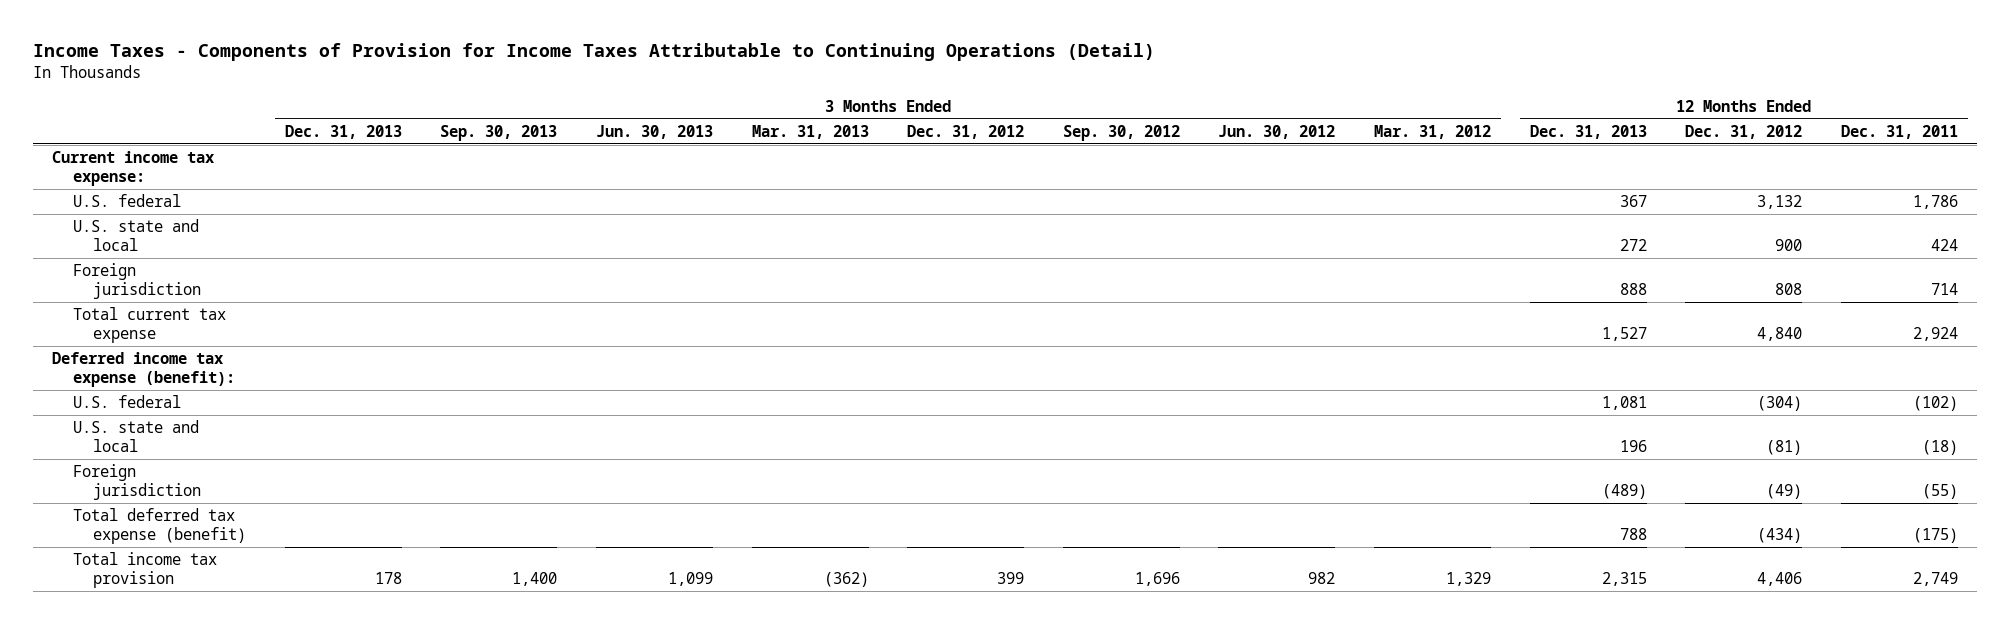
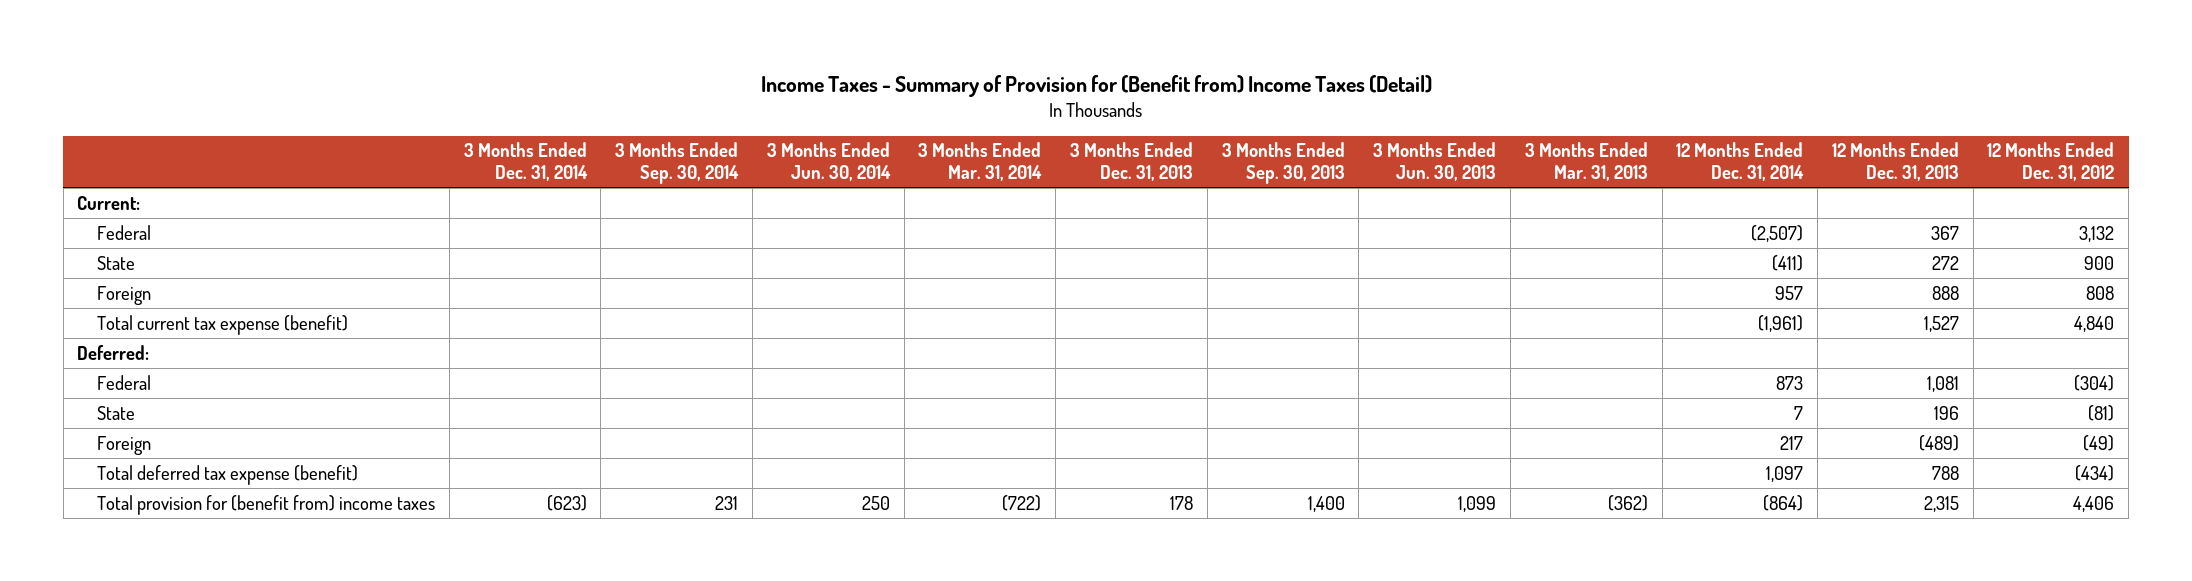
- Income Taxes - Components of Provision for Income Taxes Attributable to Continuing Operations (Detail)
+ Income Taxes - Summary of Provision for (Benefit from) Income Taxes (Detail)
- | 3 Months Ended Dec. 31, 2013 | 3 Months Ended Sep. 30, 2013 | 3 Months Ended Jun. 30, 2013 | 3 Months Ended Mar. 31, 2013 | 3 Months Ended Dec. 31, 2012 | 3 Months Ended Sep. 30, 2012 | 3 Months Ended Jun. 30, 2012 | 3 Months Ended Mar. 31, 2012 | 12 Months Ended Dec. 31, 2013 | 12 Months Ended Dec. 31, 2012 | 12 Months Ended Dec. 31, 2011
+ | 3 Months Ended Dec. 31, 2014 | 3 Months Ended Sep. 30, 2014 | 3 Months Ended Jun. 30, 2014 | 3 Months Ended Mar. 31, 2014 | 3 Months Ended Dec. 31, 2013 | 3 Months Ended Sep. 30, 2013 | 3 Months Ended Jun. 30, 2013 | 3 Months Ended Mar. 31, 2013 | 12 Months Ended Dec. 31, 2014 | 12 Months Ended Dec. 31, 2013 | 12 Months Ended Dec. 31, 2012
- Current income tax expense:
- U.S. federal | | | | | | | | | 367 | 3,132 | 1,786
- U.S. state and local | | | | | | | | | 272 | 900 | 424
- Foreign jurisdiction | | | | | | | | | 888 | 808 | 714
- Total current tax expense | | | | | | | | | 1,527 | 4,840 | 2,924
- Deferred income tax expense (benefit):
- U.S. federal | | | | | | | | | 1,081 | (304) | (102)
- U.S. state and local | | | | | | | | | 196 | (81) | (18)
- Foreign jurisdiction | | | | | | | | | (489) | (49) | (55)
+ Current:
+ Federal | | | | | | | | | (2,507) | 367 | 3,132
+ State | | | | | | | | | (411) | 272 | 900
+ Foreign | | | | | | | | | 957 | 888 | 808
+ Total current tax expense (benefit) | | | | | | | | | (1,961) | 1,527 | 4,840
+ Deferred:
+ Federal | | | | | | | | | 873 | 1,081 | (304)
+ State | | | | | | | | | 7 | 196 | (81)
+ Foreign | | | | | | | | | 217 | (489) | (49)
- Total income tax provision | 178 | 1,400 | 1,099 | (362) | 399 | 1,696 | 982 | 1,329 | 2,315 | 4,406 | 2,749
+ Total provision for (benefit from) income taxes | (623) | 231 | 250 | (722) | 178 | 1,400 | 1,099 | (362) | (864) | 2,315 | 4,406

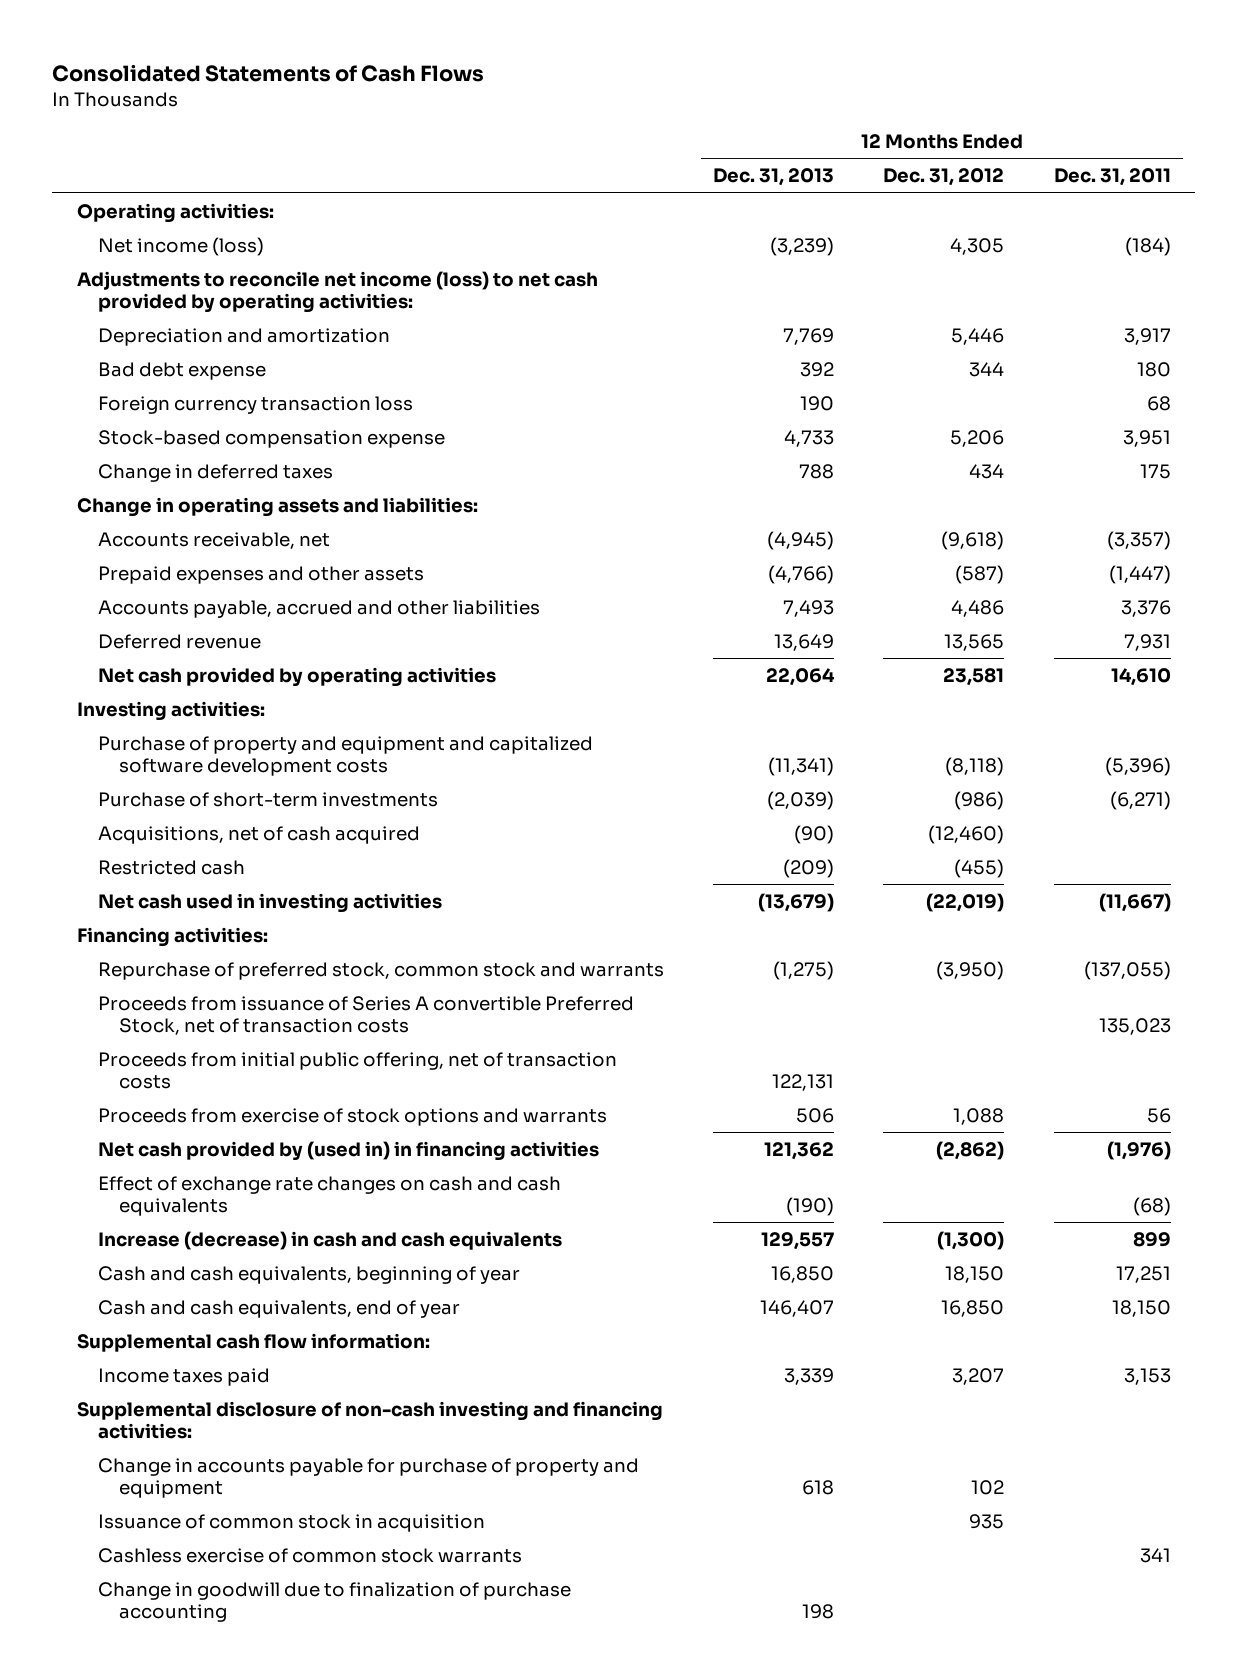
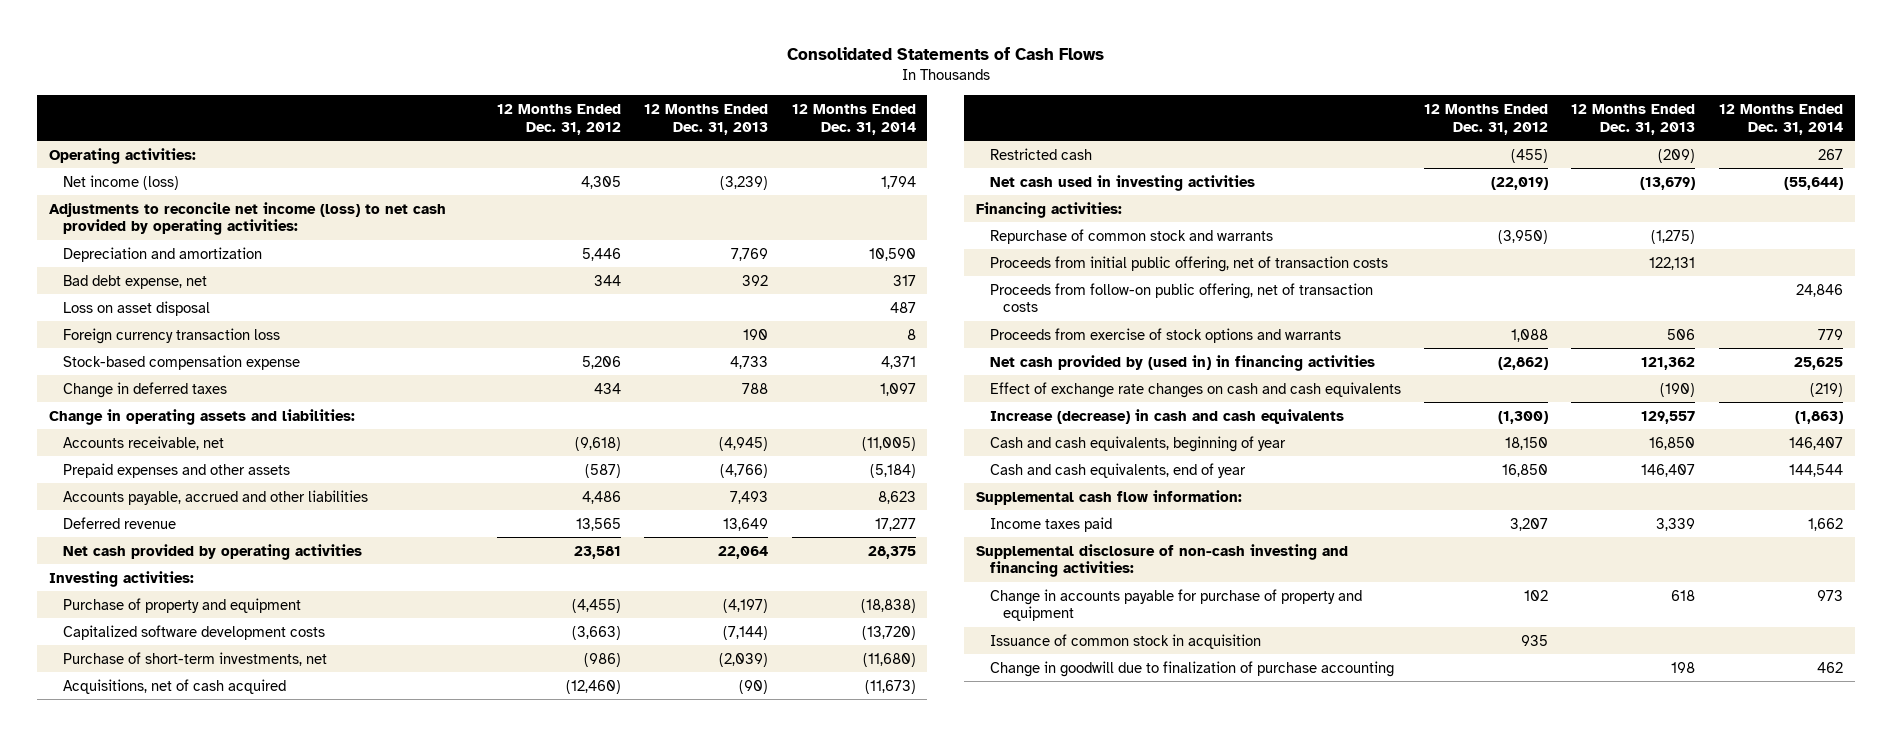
- | 12 Months Ended Dec. 31, 2013 | 12 Months Ended Dec. 31, 2012 | 12 Months Ended Dec. 31, 2011
+ | 12 Months Ended Dec. 31, 2012 | 12 Months Ended Dec. 31, 2013 | 12 Months Ended Dec. 31, 2014
- Bad debt expense | 392 | 344 | 180
+ Bad debt expense, net | 344 | 392 | 317
+ Loss on asset disposal | | | 487
- Purchase of property and equipment and capitalized software development costs | (11,341) | (8,118) | (5,396)
- Purchase of short-term investments | (2,039) | (986) | (6,271)
+ Purchase of property and equipment | (4,455) | (4,197) | (18,838)
+ Capitalized software development costs | (3,663) | (7,144) | (13,720)
+ Purchase of short-term investments, net | (986) | (2,039) | (11,680)
- Repurchase of preferred stock, common stock and warrants | (1,275) | (3,950) | (137,055)
- Proceeds from issuance of Series A convertible Preferred Stock, net of transaction costs | | | 135,023
+ Repurchase of common stock and warrants | (3,950) | (1,275) |
+ Proceeds from follow-on public offering, net of transaction costs | | | 24,846
- Cashless exercise of common stock warrants | | | 341

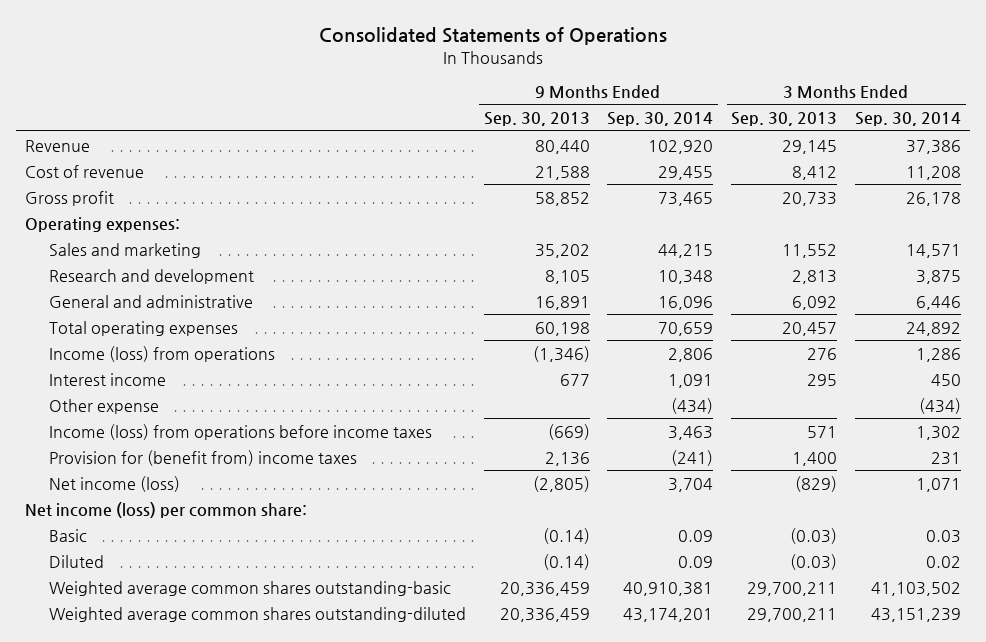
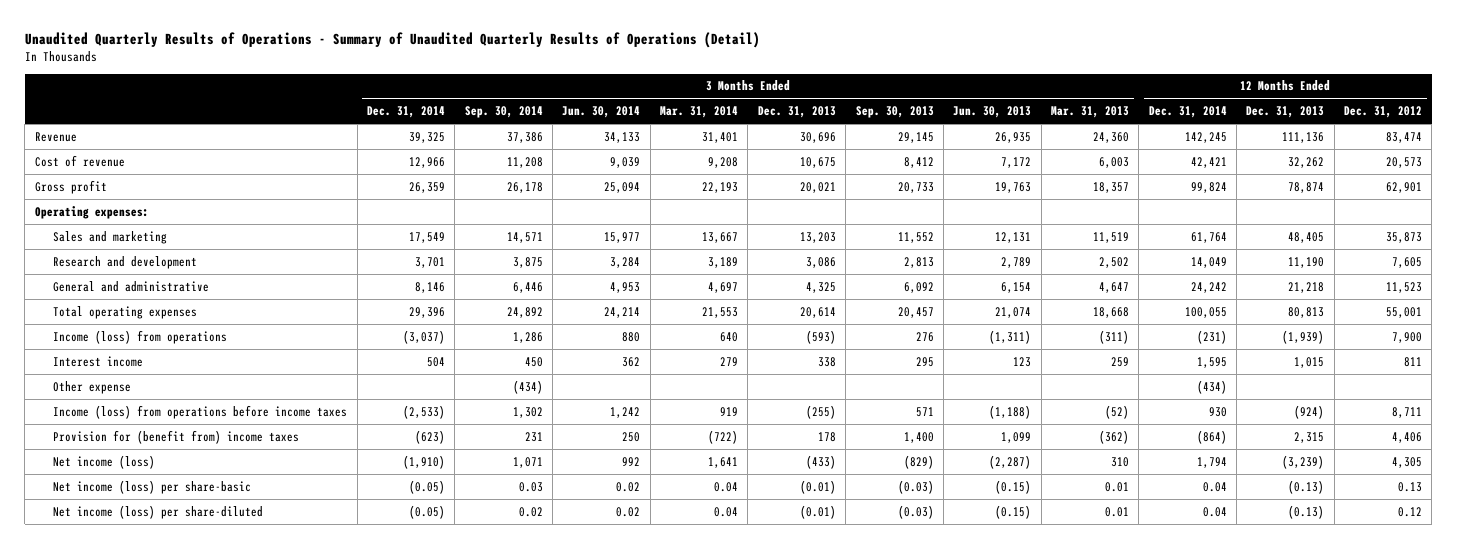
- Consolidated Statements of Operations
+ Unaudited Quarterly Results of Operations - Summary of Unaudited Quarterly Results of Operations (Detail)
- | 9 Months Ended Sep. 30, 2013 | 9 Months Ended Sep. 30, 2014 | 3 Months Ended Sep. 30, 2013 | 3 Months Ended Sep. 30, 2014
+ | 3 Months Ended Dec. 31, 2014 | 3 Months Ended Sep. 30, 2014 | 3 Months Ended Jun. 30, 2014 | 3 Months Ended Mar. 31, 2014 | 3 Months Ended Dec. 31, 2013 | 3 Months Ended Sep. 30, 2013 | 3 Months Ended Jun. 30, 2013 | 3 Months Ended Mar. 31, 2013 | 12 Months Ended Dec. 31, 2014 | 12 Months Ended Dec. 31, 2013 | 12 Months Ended Dec. 31, 2012
- Net income (loss) per common share:
- Basic | (0.14) | 0.09 | (0.03) | 0.03
- Diluted | (0.14) | 0.09 | (0.03) | 0.02
- Weighted average common shares outstanding-basic | 20,336,459 | 40,910,381 | 29,700,211 | 41,103,502
- Weighted average common shares outstanding-diluted | 20,336,459 | 43,174,201 | 29,700,211 | 43,151,239
+ Net income (loss) per share-basic | (0.05) | 0.03 | 0.02 | 0.04 | (0.01) | (0.03) | (0.15) | 0.01 | 0.04 | (0.13) | 0.13
+ Net income (loss) per share-diluted | (0.05) | 0.02 | 0.02 | 0.04 | (0.01) | (0.03) | (0.15) | 0.01 | 0.04 | (0.13) | 0.12

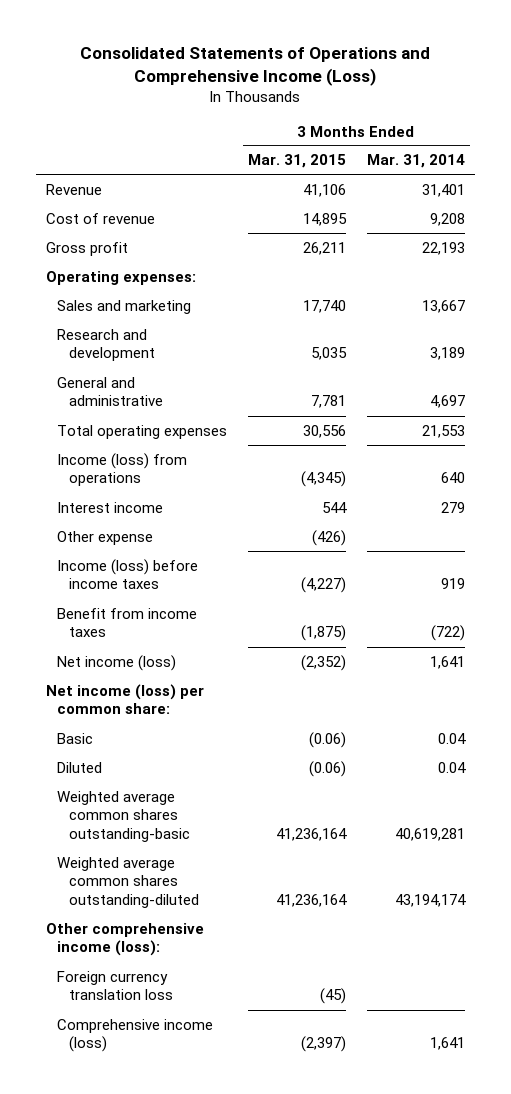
- Unaudited Quarterly Results of Operations - Summary of Unaudited Quarterly Results of Operations (Detail)
+ Consolidated Statements of Operations and Comprehensive Income (Loss)
- | 3 Months Ended Dec. 31, 2014 | 3 Months Ended Sep. 30, 2014 | 3 Months Ended Jun. 30, 2014 | 3 Months Ended Mar. 31, 2014 | 3 Months Ended Dec. 31, 2013 | 3 Months Ended Sep. 30, 2013 | 3 Months Ended Jun. 30, 2013 | 3 Months Ended Mar. 31, 2013 | 12 Months Ended Dec. 31, 2014 | 12 Months Ended Dec. 31, 2013 | 12 Months Ended Dec. 31, 2012
+ | 3 Months Ended Mar. 31, 2015 | 3 Months Ended Mar. 31, 2014
- Income (loss) from operations before income taxes | (2,533) | 1,302 | 1,242 | 919 | (255) | 571 | (1,188) | (52) | 930 | (924) | 8,711
- Provision for (benefit from) income taxes | (623) | 231 | 250 | (722) | 178 | 1,400 | 1,099 | (362) | (864) | 2,315 | 4,406
+ Income (loss) before income taxes | (4,227) | 919
+ Benefit from income taxes | (1,875) | (722)
- Net income (loss) per share-basic | (0.05) | 0.03 | 0.02 | 0.04 | (0.01) | (0.03) | (0.15) | 0.01 | 0.04 | (0.13) | 0.13
- Net income (loss) per share-diluted | (0.05) | 0.02 | 0.02 | 0.04 | (0.01) | (0.03) | (0.15) | 0.01 | 0.04 | (0.13) | 0.12
+ Net income (loss) per common share:
+ Basic | (0.06) | 0.04
+ Diluted | (0.06) | 0.04
+ Weighted average common shares outstanding-basic | 41,236,164 | 40,619,281
+ Weighted average common shares outstanding-diluted | 41,236,164 | 43,194,174
+ Other comprehensive income (loss):
+ Foreign currency translation loss | (45) |
+ Comprehensive income (loss) | (2,397) | 1,641

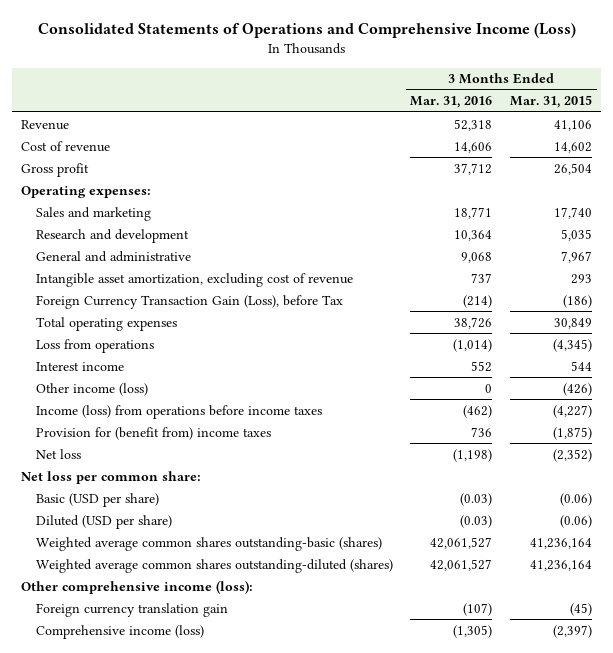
- | 3 Months Ended Mar. 31, 2015 | 3 Months Ended Mar. 31, 2014
+ | 3 Months Ended Mar. 31, 2016 | 3 Months Ended Mar. 31, 2015
- Cost of revenue | 14,895 | 9,208
- Gross profit | 26,211 | 22,193
+ Cost of revenue | 14,606 | 14,602
+ Gross profit | 37,712 | 26,504
- General and administrative | 7,781 | 4,697
- Total operating expenses | 30,556 | 21,553
- Income (loss) from operations | (4,345) | 640
+ General and administrative | 9,068 | 7,967
+ Intangible asset amortization, excluding cost of revenue | 737 | 293
+ Foreign Currency Transaction Gain (Loss), before Tax | (214) | (186)
+ Total operating expenses | 38,726 | 30,849
+ Loss from operations | (1,014) | (4,345)
- Other expense | (426) |
- Income (loss) before income taxes | (4,227) | 919
- Benefit from income taxes | (1,875) | (722)
- Net income (loss) | (2,352) | 1,641
- Net income (loss) per common share:
- Basic | (0.06) | 0.04
- Diluted | (0.06) | 0.04
- Weighted average common shares outstanding-basic | 41,236,164 | 40,619,281
- Weighted average common shares outstanding-diluted | 41,236,164 | 43,194,174
+ Other income (loss) | 0 | (426)
+ Income (loss) from operations before income taxes | (462) | (4,227)
+ Provision for (benefit from) income taxes | 736 | (1,875)
+ Net loss | (1,198) | (2,352)
+ Net loss per common share:
+ Basic (USD per share) | (0.03) | (0.06)
+ Diluted (USD per share) | (0.03) | (0.06)
+ Weighted average common shares outstanding-basic (shares) | 42,061,527 | 41,236,164
+ Weighted average common shares outstanding-diluted (shares) | 42,061,527 | 41,236,164
- Foreign currency translation loss | (45) |
+ Foreign currency translation gain | (107) | (45)

